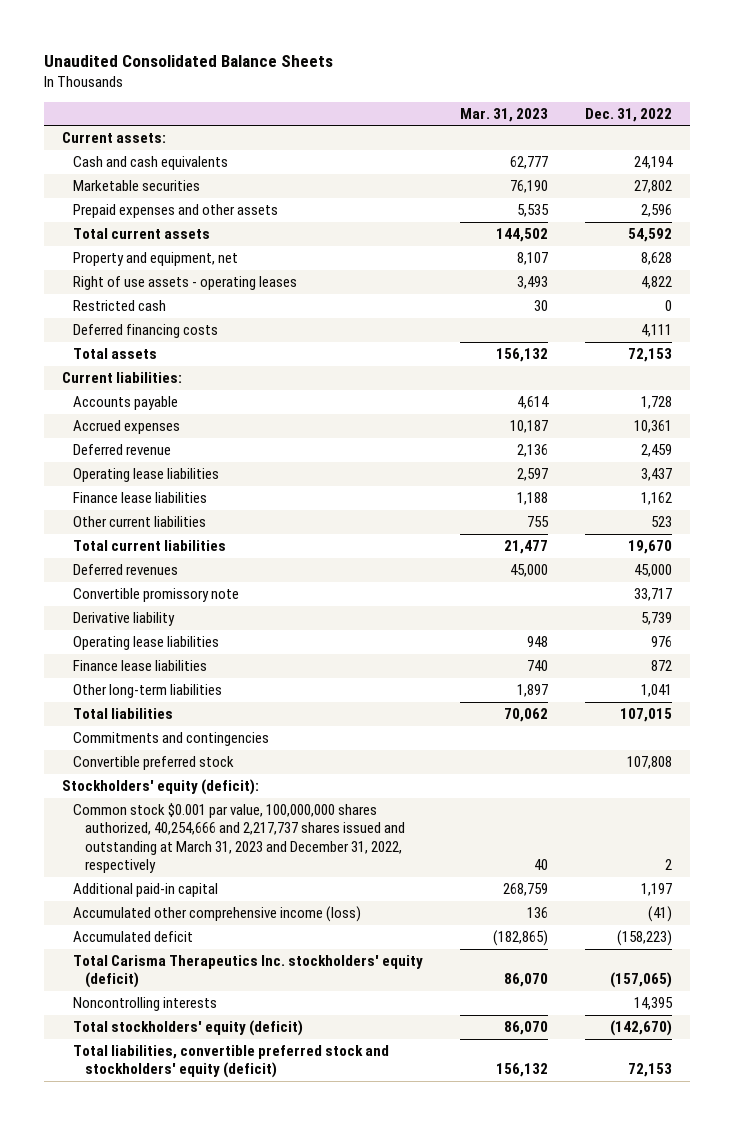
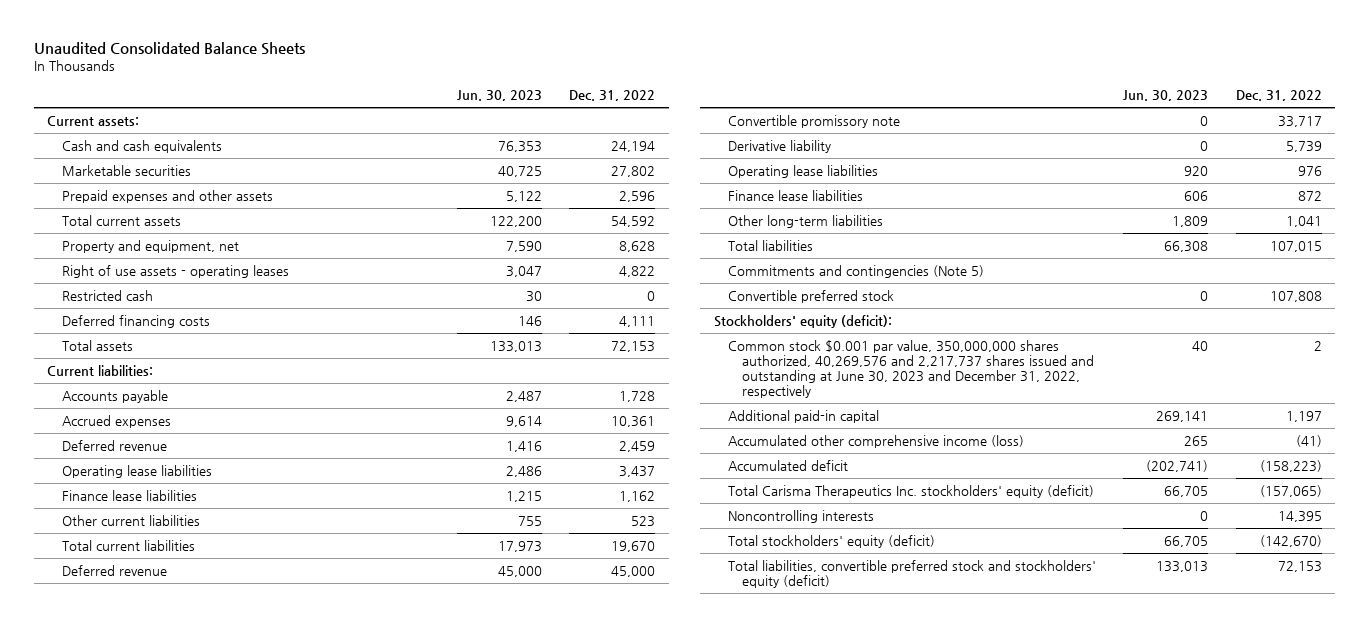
- | Mar. 31, 2023 | Dec. 31, 2022
+ | Jun. 30, 2023 | Dec. 31, 2022
- Deferred revenues | 45,000 | 45,000
+ Deferred revenue | 45,000 | 45,000
- Commitments and contingencies
+ Commitments and contingencies (Note 5)
- Common stock $0.001 par value, 100,000,000 shares authorized, 40,254,666 and 2,217,737 shares issued and outstanding at March 31, 2023 and December 31, 2022, respectively | 40 | 2
+ Common stock $0.001 par value, 350,000,000 shares authorized, 40,269,576 and 2,217,737 shares issued and outstanding at June 30, 2023 and December 31, 2022, respectively | 40 | 2

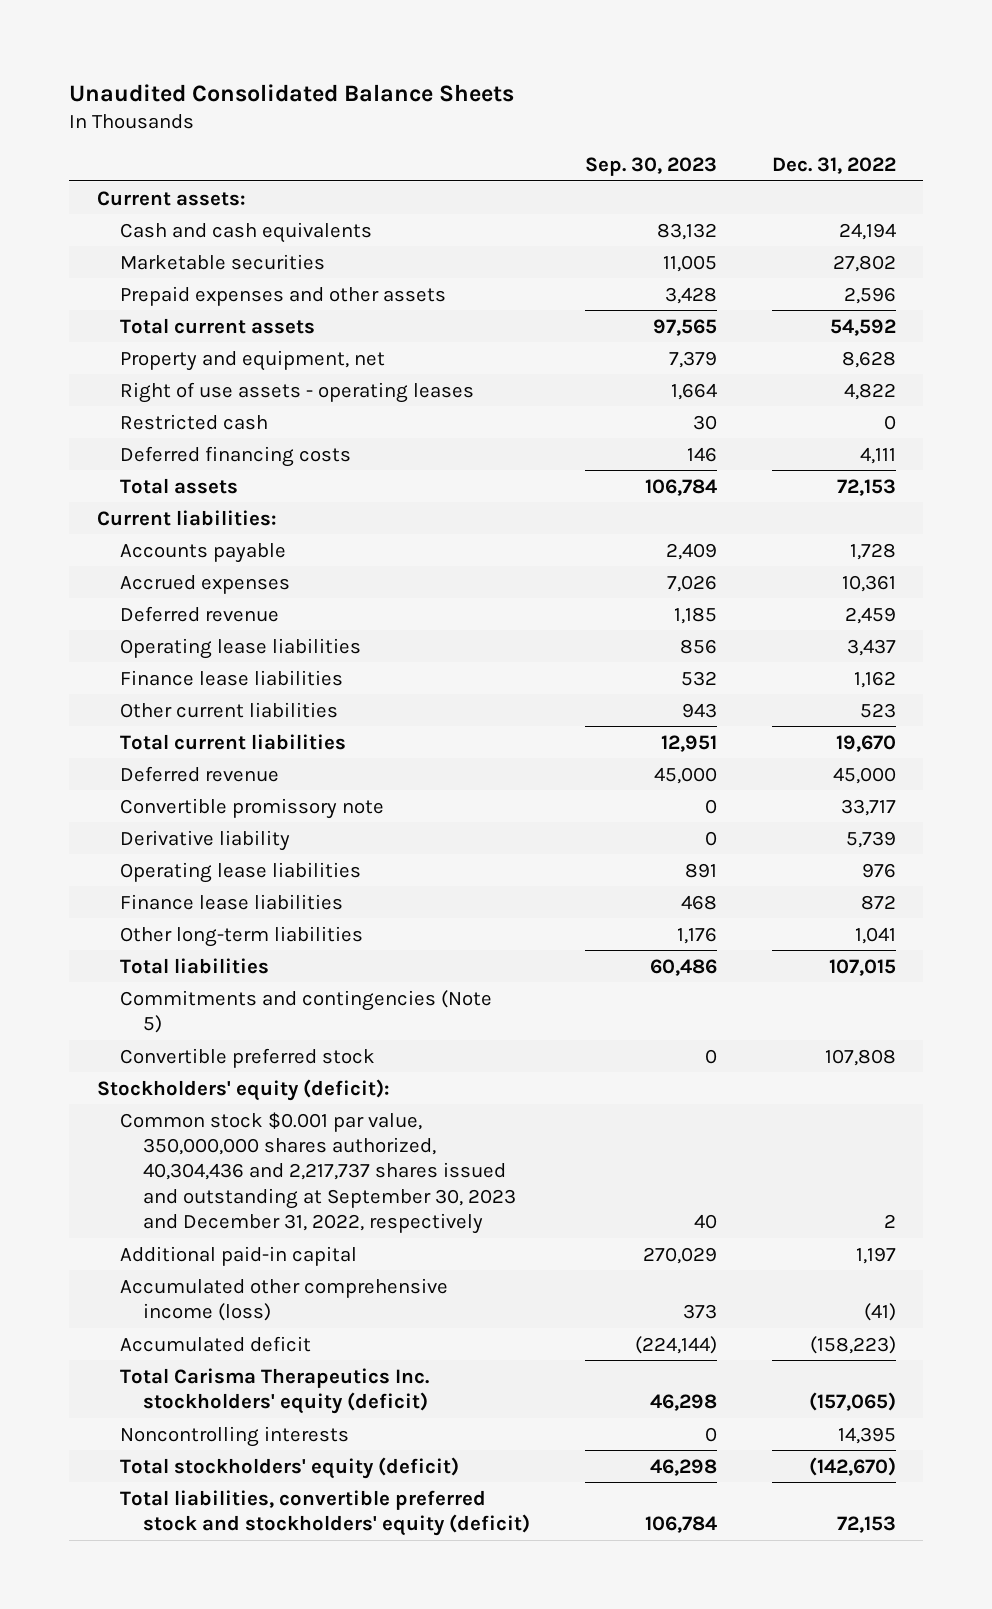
- | Jun. 30, 2023 | Dec. 31, 2022
+ | Sep. 30, 2023 | Dec. 31, 2022
- Common stock $0.001 par value, 350,000,000 shares authorized, 40,269,576 and 2,217,737 shares issued and outstanding at June 30, 2023 and December 31, 2022, respectively | 40 | 2
+ Common stock $0.001 par value, 350,000,000 shares authorized, 40,304,436 and 2,217,737 shares issued and outstanding at September 30, 2023 and December 31, 2022, respectively | 40 | 2

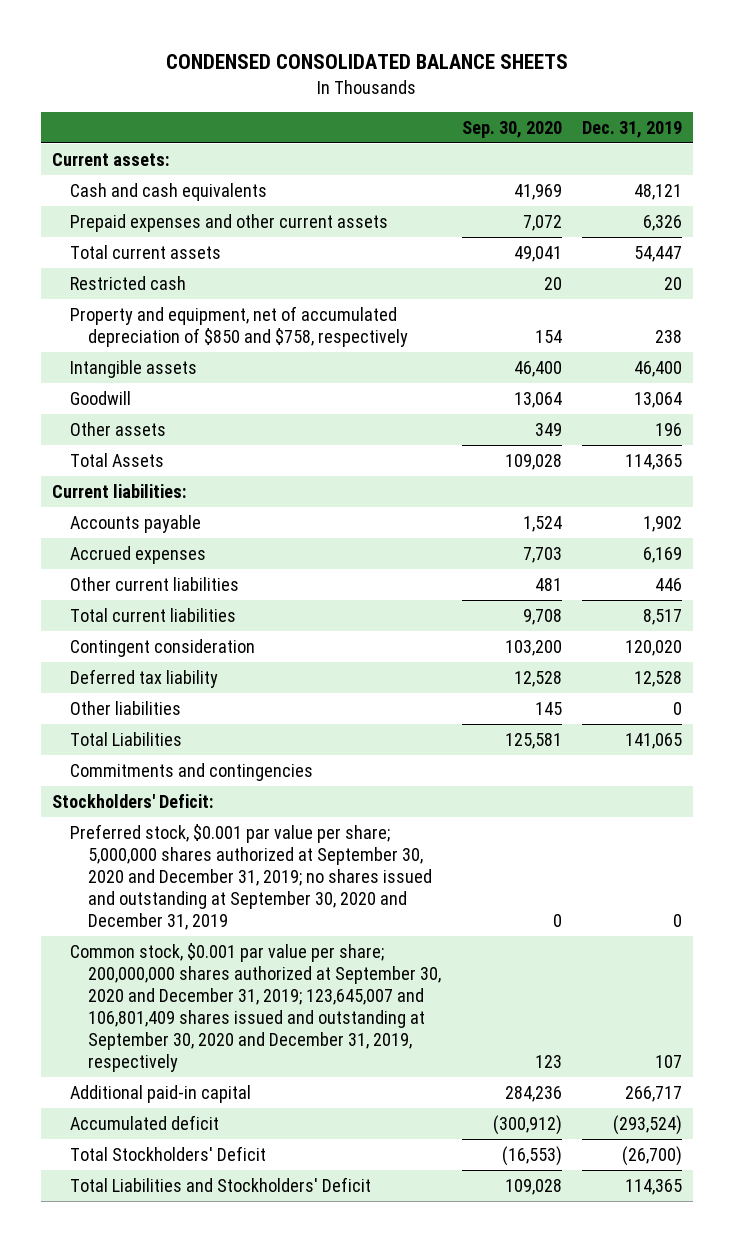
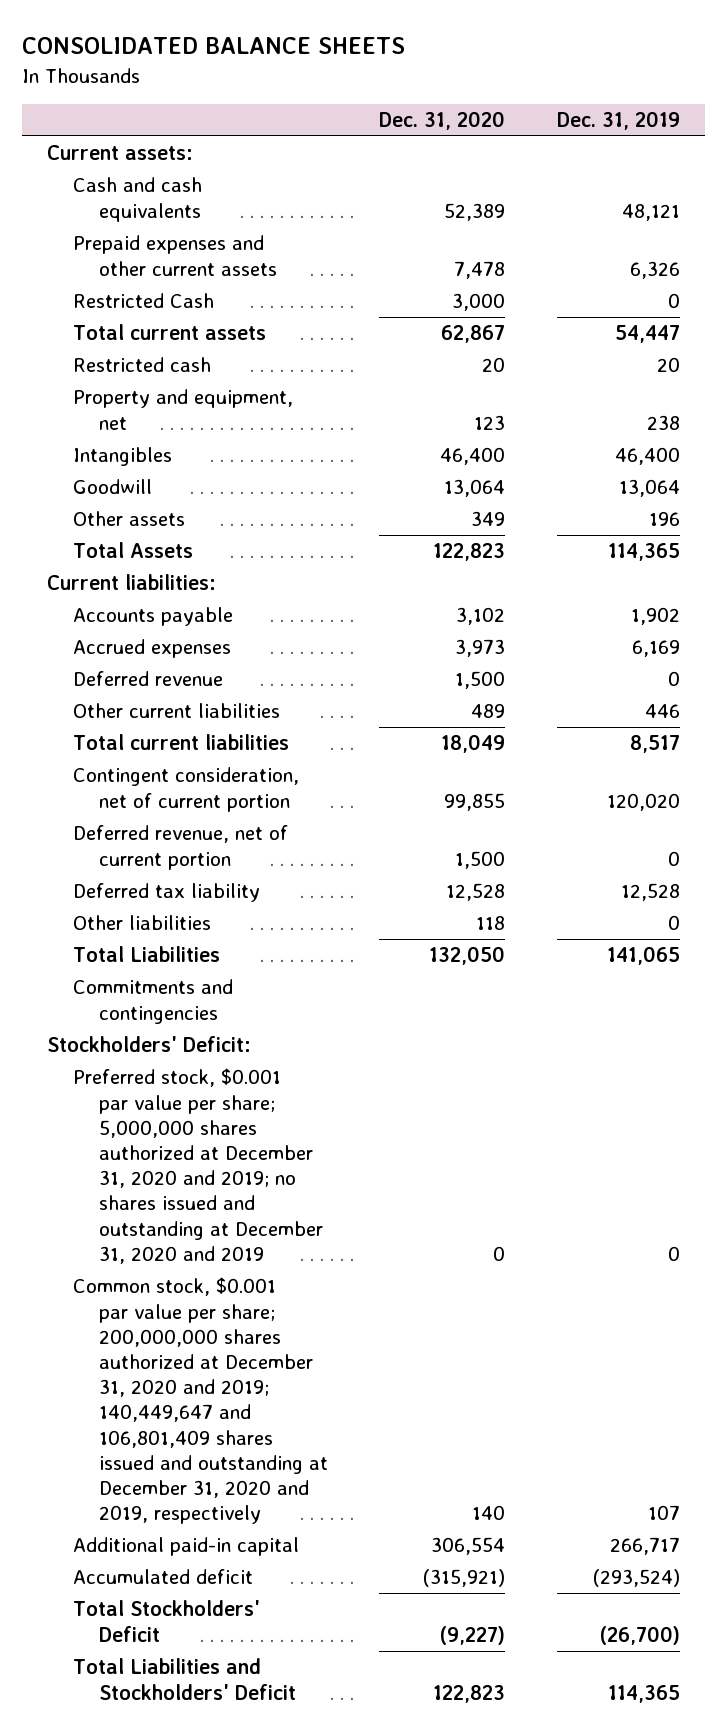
- CONDENSED CONSOLIDATED BALANCE SHEETS
+ CONSOLIDATED BALANCE SHEETS
- | Sep. 30, 2020 | Dec. 31, 2019
+ | Dec. 31, 2020 | Dec. 31, 2019
+ Restricted Cash | 3,000 | 0
- Property and equipment, net of accumulated depreciation of $850 and $758, respectively | 154 | 238
- Intangible assets | 46,400 | 46,400
+ Property and equipment, net | 123 | 238
+ Intangibles | 46,400 | 46,400
+ Deferred revenue | 1,500 | 0
- Contingent consideration | 103,200 | 120,020
+ Contingent consideration, net of current portion | 99,855 | 120,020
+ Deferred revenue, net of current portion | 1,500 | 0
- Preferred stock, $0.001 par value per share; 5,000,000 shares authorized at September 30, 2020 and December 31, 2019; no shares issued and outstanding at September 30, 2020 and December 31, 2019 | 0 | 0
- Common stock, $0.001 par value per share; 200,000,000 shares authorized at September 30, 2020 and December 31, 2019; 123,645,007 and 106,801,409 shares issued and outstanding at September 30, 2020 and December 31, 2019, respectively | 123 | 107
+ Preferred stock, $0.001 par value per share; 5,000,000 shares authorized at December 31, 2020 and 2019; no shares issued and outstanding at December 31, 2020 and 2019 | 0 | 0
+ Common stock, $0.001 par value per share; 200,000,000 shares authorized at December 31, 2020 and 2019; 140,449,647 and 106,801,409 shares issued and outstanding at December 31, 2020 and 2019, respectively | 140 | 107

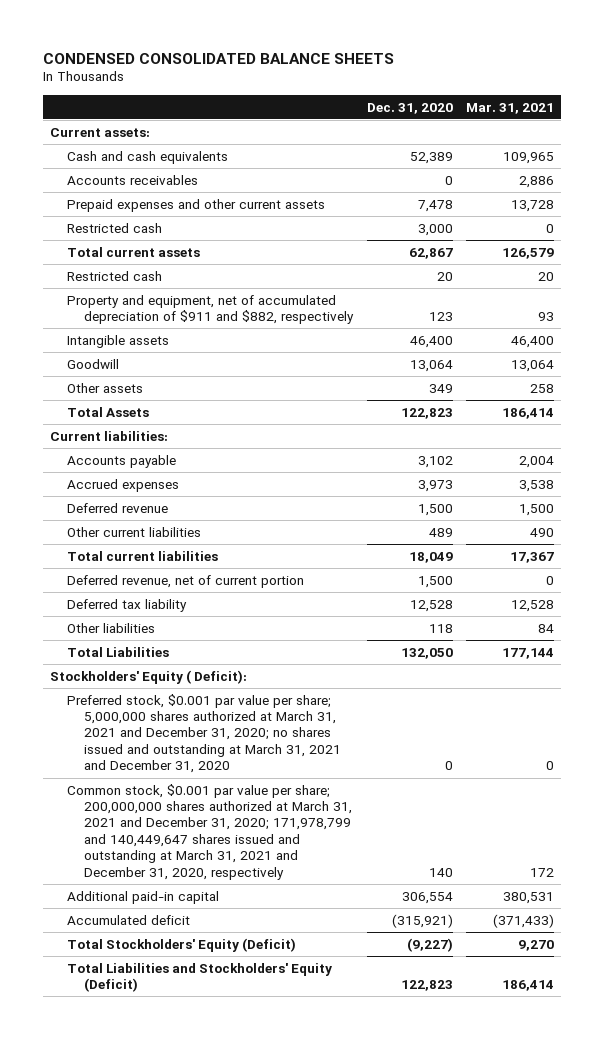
- CONSOLIDATED BALANCE SHEETS
+ CONDENSED CONSOLIDATED BALANCE SHEETS
- | Dec. 31, 2020 | Dec. 31, 2019
+ | Dec. 31, 2020 | Mar. 31, 2021
+ Accounts receivables | 0 | 2,886
- Restricted Cash | 3,000 | 0
+ Restricted cash | 3,000 | 0
- Property and equipment, net | 123 | 238
- Intangibles | 46,400 | 46,400
+ Property and equipment, net of accumulated depreciation of $911 and $882, respectively | 123 | 93
+ Intangible assets | 46,400 | 46,400
- Contingent consideration, net of current portion | 99,855 | 120,020
- Commitments and contingencies
- Stockholders' Deficit:
- Preferred stock, $0.001 par value per share; 5,000,000 shares authorized at December 31, 2020 and 2019; no shares issued and outstanding at December 31, 2020 and 2019 | 0 | 0
- Common stock, $0.001 par value per share; 200,000,000 shares authorized at December 31, 2020 and 2019; 140,449,647 and 106,801,409 shares issued and outstanding at December 31, 2020 and 2019, respectively | 140 | 107
+ Stockholders' Equity ( Deficit):
+ Preferred stock, $0.001 par value per share; 5,000,000 shares authorized at March 31, 2021 and December 31, 2020; no shares issued and outstanding at March 31, 2021 and December 31, 2020 | 0 | 0
+ Common stock, $0.001 par value per share; 200,000,000 shares authorized at March 31, 2021 and December 31, 2020; 171,978,799 and 140,449,647 shares issued and outstanding at March 31, 2021 and December 31, 2020, respectively | 140 | 172
- Total Stockholders' Deficit | (9,227) | (26,700)
- Total Liabilities and Stockholders' Deficit | 122,823 | 114,365
+ Total Stockholders' Equity (Deficit) | (9,227) | 9,270
+ Total Liabilities and Stockholders' Equity (Deficit) | 122,823 | 186,414

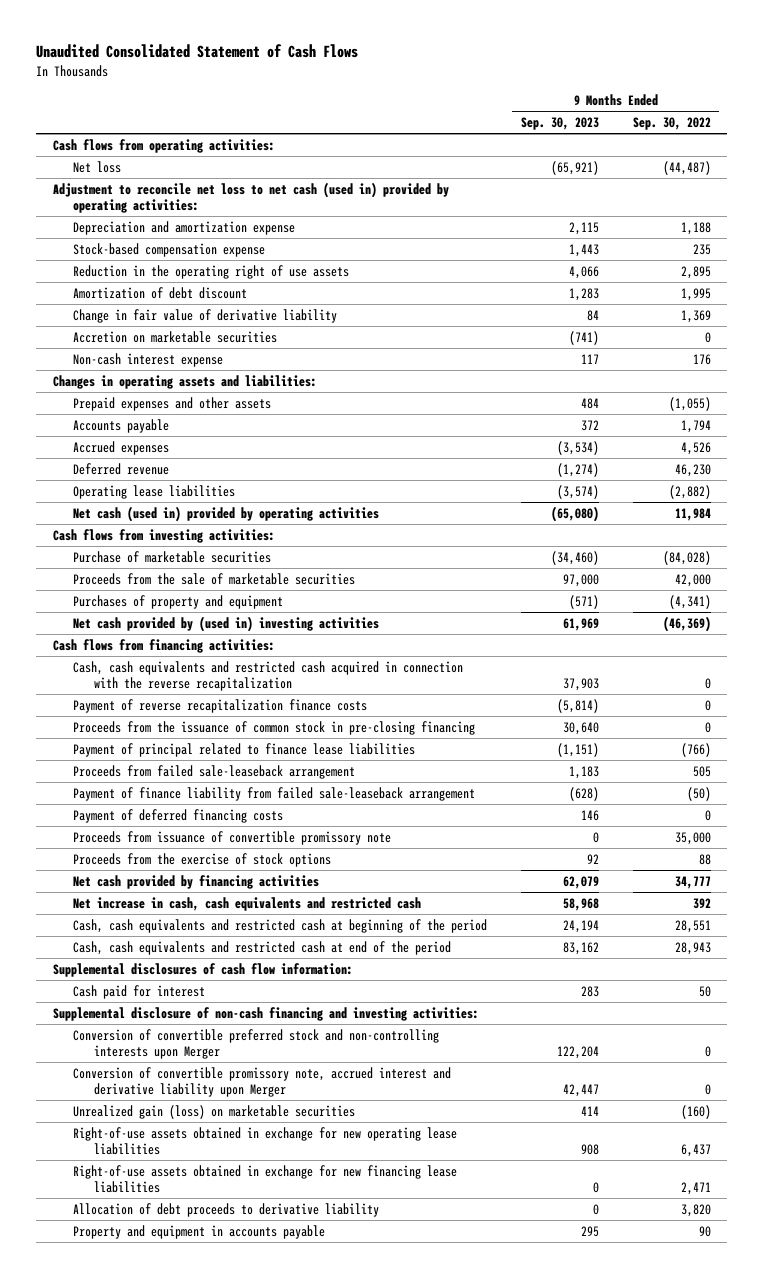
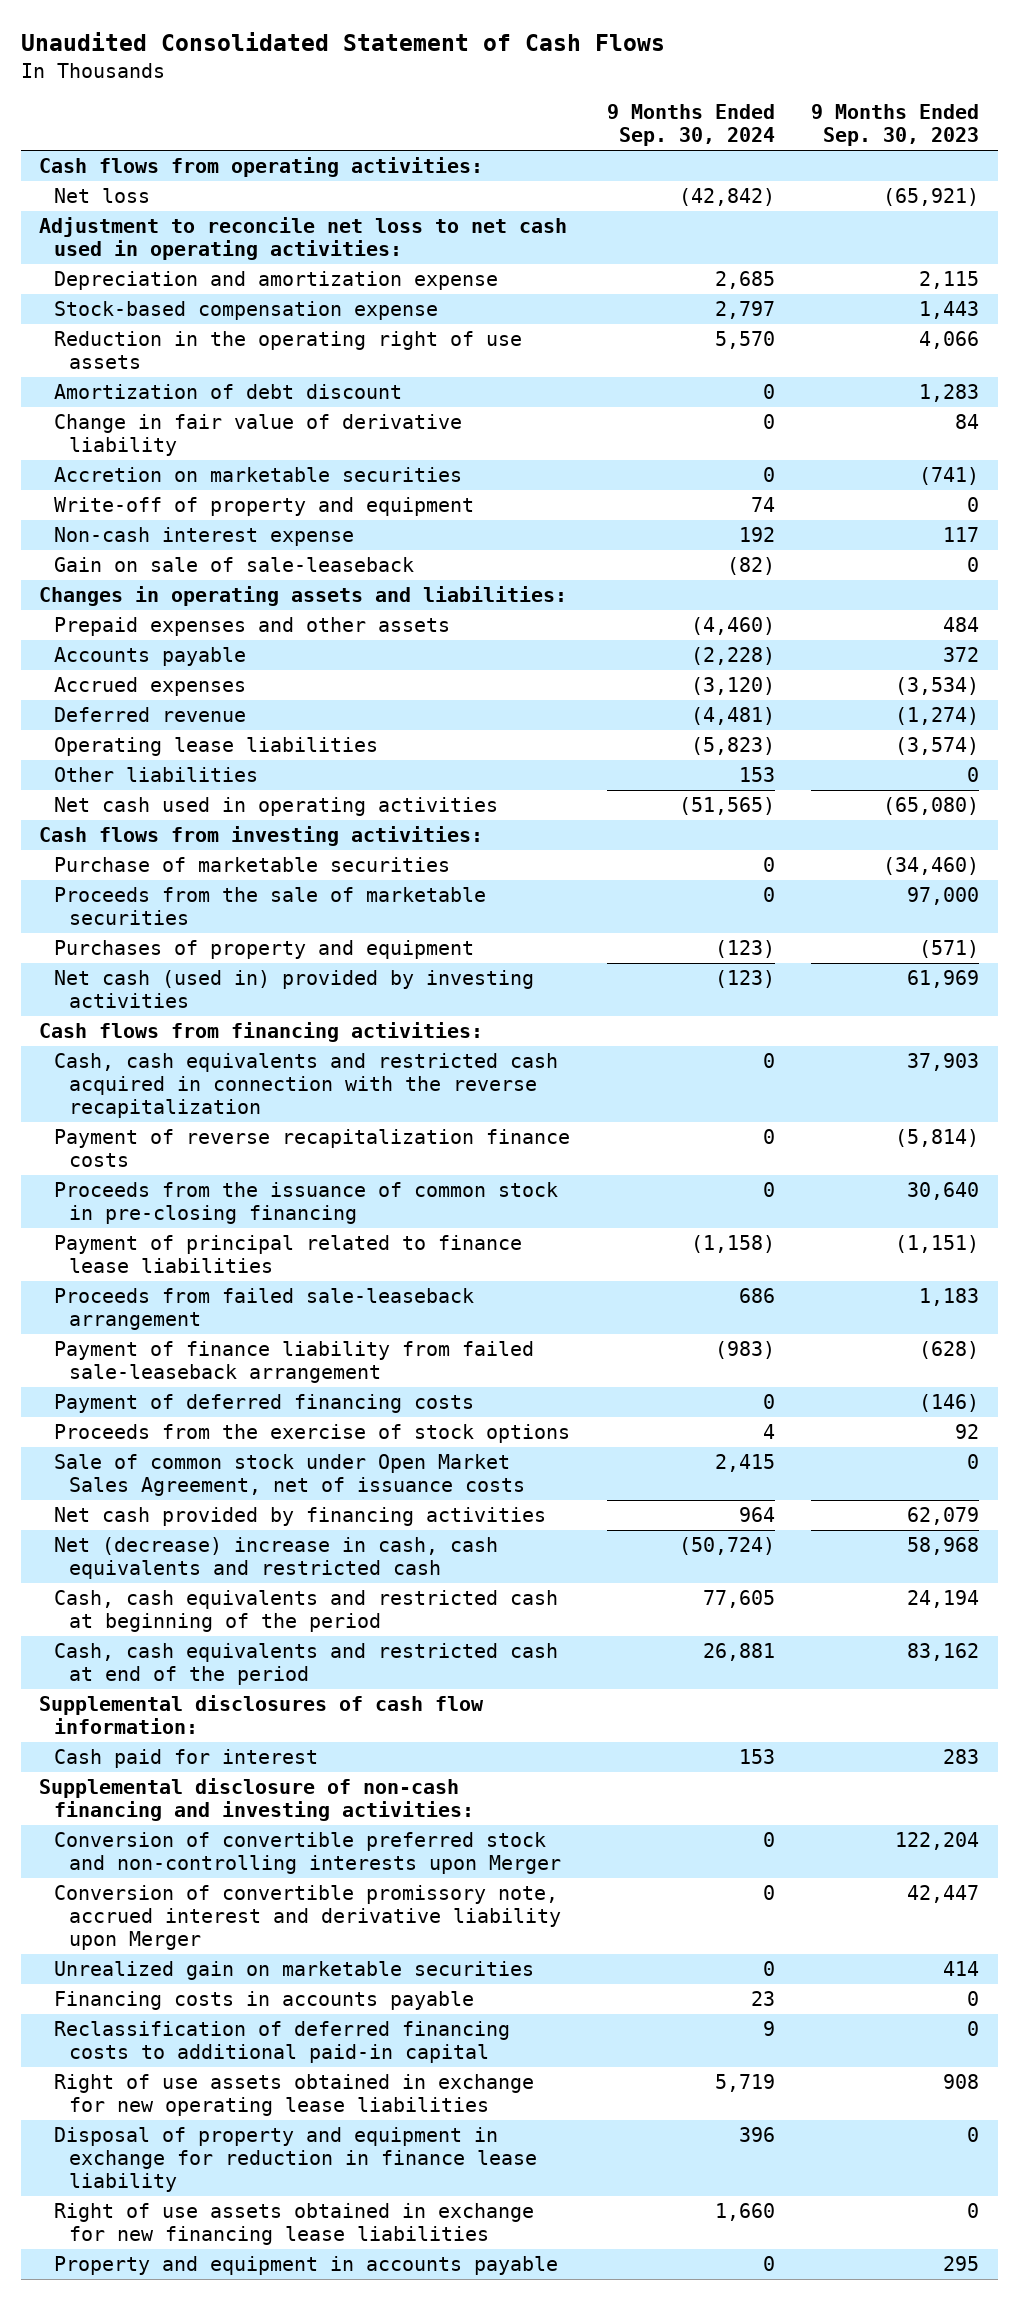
- | 9 Months Ended Sep. 30, 2023 | 9 Months Ended Sep. 30, 2022
+ | 9 Months Ended Sep. 30, 2024 | 9 Months Ended Sep. 30, 2023
- Adjustment to reconcile net loss to net cash (used in) provided by operating activities:
+ Adjustment to reconcile net loss to net cash used in operating activities:
+ Write-off of property and equipment | 74 | 0
+ Gain on sale of sale-leaseback | (82) | 0
- Net cash (used in) provided by operating activities | (65,080) | 11,984
+ Other liabilities | 153 | 0
+ Net cash used in operating activities | (51,565) | (65,080)
- Net cash provided by (used in) investing activities | 61,969 | (46,369)
+ Net cash (used in) provided by investing activities | (123) | 61,969
- Payment of deferred financing costs | 146 | 0
- Proceeds from issuance of convertible promissory note | 0 | 35,000
+ Payment of deferred financing costs | 0 | (146)
+ Sale of common stock under Open Market Sales Agreement, net of issuance costs | 2,415 | 0
- Net increase in cash, cash equivalents and restricted cash | 58,968 | 392
+ Net (decrease) increase in cash, cash equivalents and restricted cash | (50,724) | 58,968
- Unrealized gain (loss) on marketable securities | 414 | (160)
- Right-of-use assets obtained in exchange for new operating lease liabilities | 908 | 6,437
- Right-of-use assets obtained in exchange for new financing lease liabilities | 0 | 2,471
- Allocation of debt proceeds to derivative liability | 0 | 3,820
+ Unrealized gain on marketable securities | 0 | 414
+ Financing costs in accounts payable | 23 | 0
+ Reclassification of deferred financing costs to additional paid-in capital | 9 | 0
+ Right of use assets obtained in exchange for new operating lease liabilities | 5,719 | 908
+ Disposal of property and equipment in exchange for reduction in finance lease liability | 396 | 0
+ Right of use assets obtained in exchange for new financing lease liabilities | 1,660 | 0

